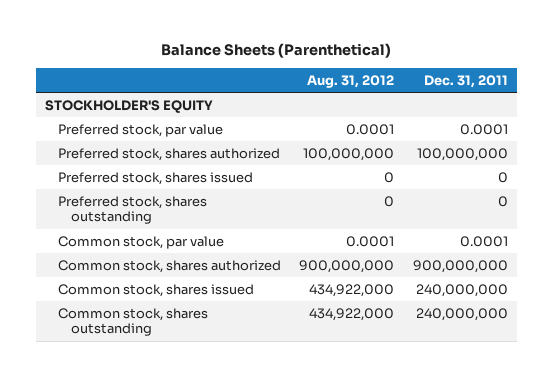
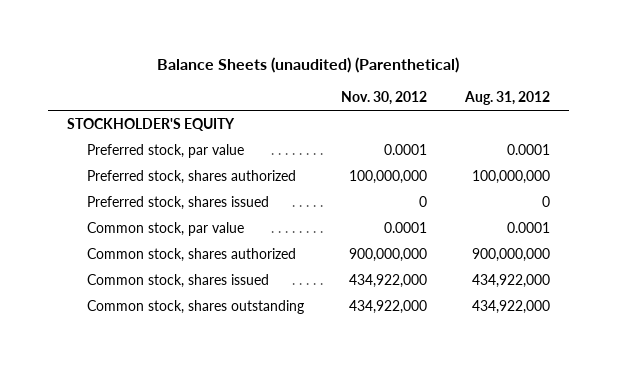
- Balance Sheets (Parenthetical)
+ Balance Sheets (unaudited) (Parenthetical)
- | Aug. 31, 2012 | Dec. 31, 2011
+ | Nov. 30, 2012 | Aug. 31, 2012
- Preferred stock, shares outstanding | 0 | 0

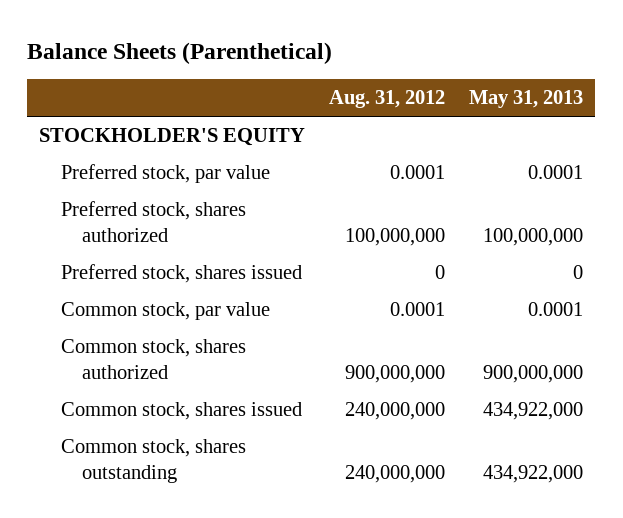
- Balance Sheets (unaudited) (Parenthetical)
+ Balance Sheets (Parenthetical)
- | Nov. 30, 2012 | Aug. 31, 2012
+ | Aug. 31, 2012 | May 31, 2013
- Common stock, shares issued | 434,922,000 | 434,922,000
- Common stock, shares outstanding | 434,922,000 | 434,922,000
+ Common stock, shares issued | 240,000,000 | 434,922,000
+ Common stock, shares outstanding | 240,000,000 | 434,922,000

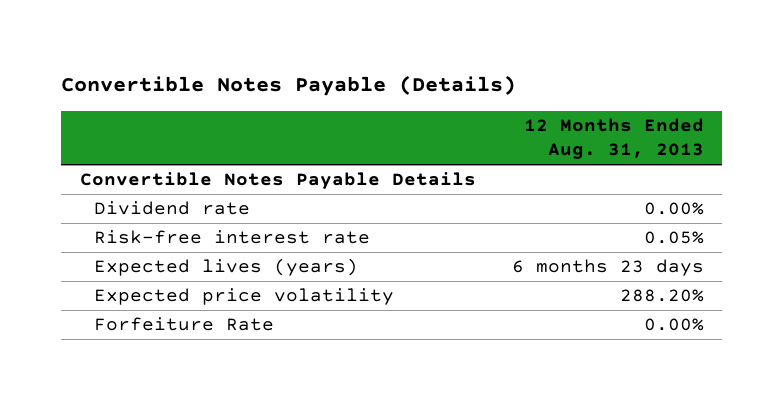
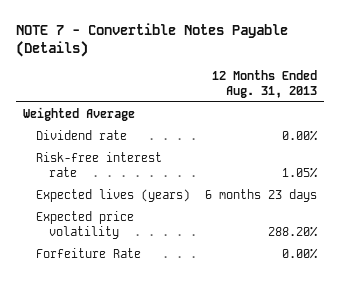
- Convertible Notes Payable (Details)
+ NOTE 7 - Convertible Notes Payable (Details)
- Convertible Notes Payable Details
+ Weighted Average
- Risk-free interest rate | 0.05%
+ Risk-free interest rate | 1.05%

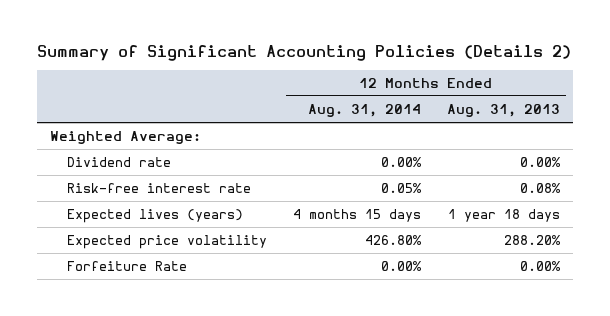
- NOTE 7 - Convertible Notes Payable (Details)
+ Summary of Significant Accounting Policies (Details 2)
- | 12 Months Ended Aug. 31, 2013
+ | 12 Months Ended Aug. 31, 2014 | 12 Months Ended Aug. 31, 2013
- Weighted Average
+ Weighted Average:
- Risk-free interest rate | 1.05%
- Expected lives (years) | 6 months 23 days
+ Risk-free interest rate | 0.05% | 0.08%
+ Expected lives (years) | 4 months 15 days | 1 year 18 days

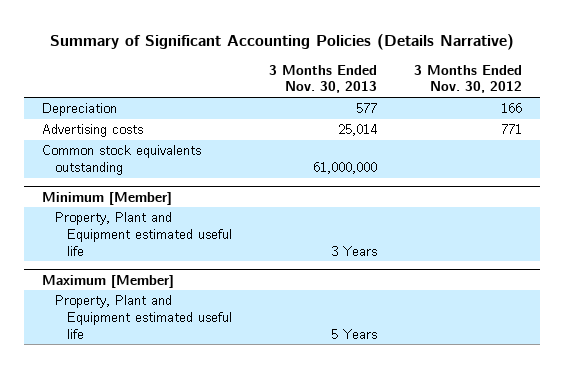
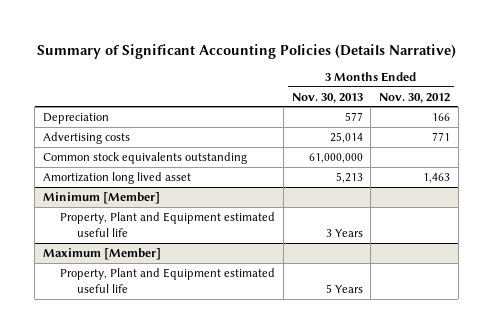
+ Amortization long lived asset | 5,213 | 1,463

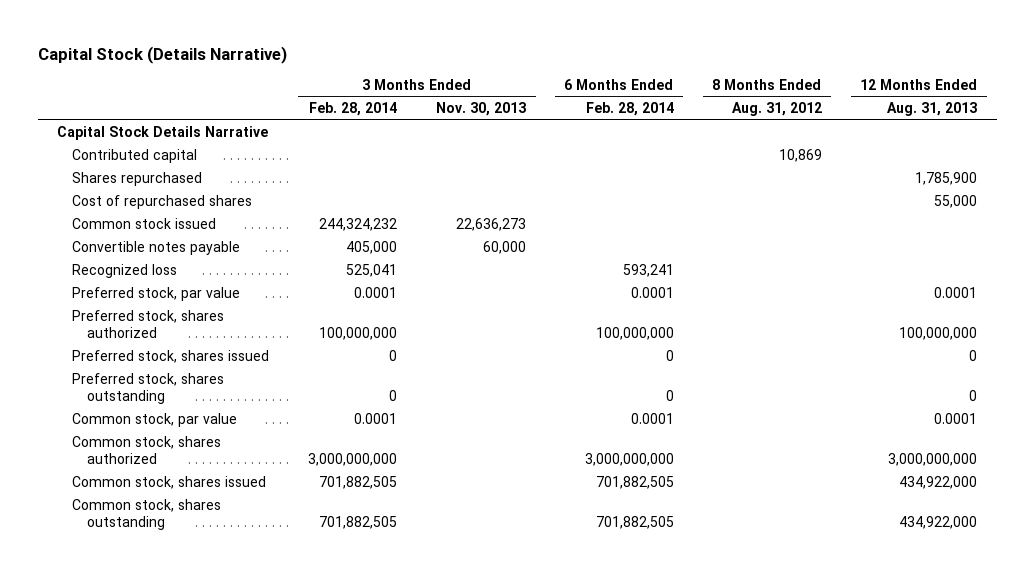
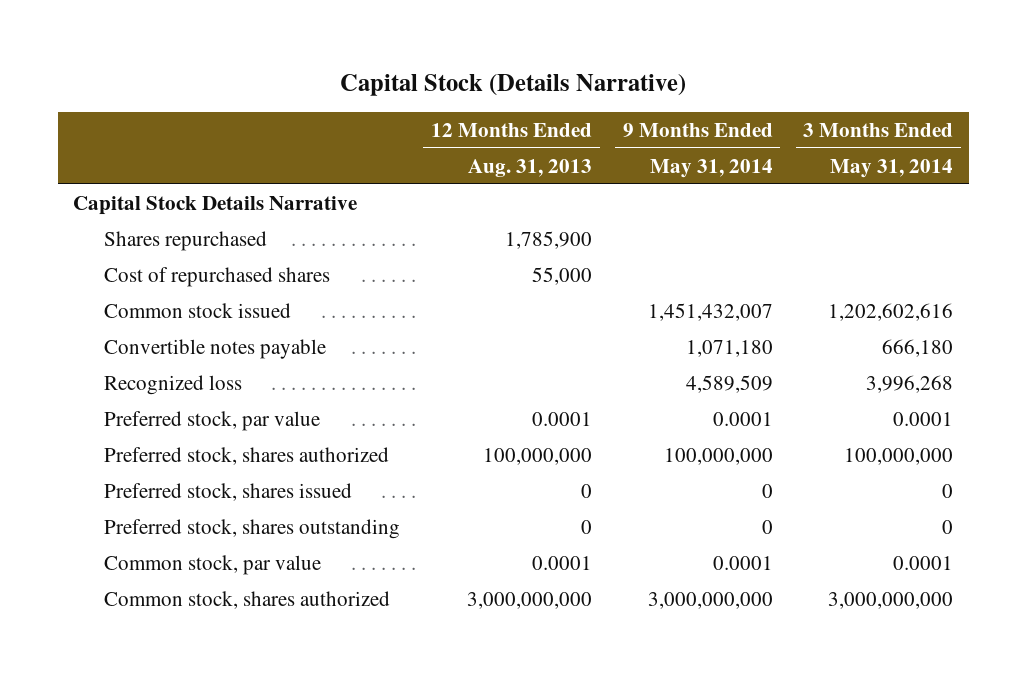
- | 3 Months Ended Feb. 28, 2014 | 3 Months Ended Nov. 30, 2013 | 6 Months Ended Feb. 28, 2014 | 8 Months Ended Aug. 31, 2012 | 12 Months Ended Aug. 31, 2013
+ | 12 Months Ended Aug. 31, 2013 | 9 Months Ended May 31, 2014 | 3 Months Ended May 31, 2014
- Contributed capital | | | | 10,869 |
- Common stock, shares issued | 701,882,505 | | 701,882,505 | | 434,922,000
- Common stock, shares outstanding | 701,882,505 | | 701,882,505 | | 434,922,000

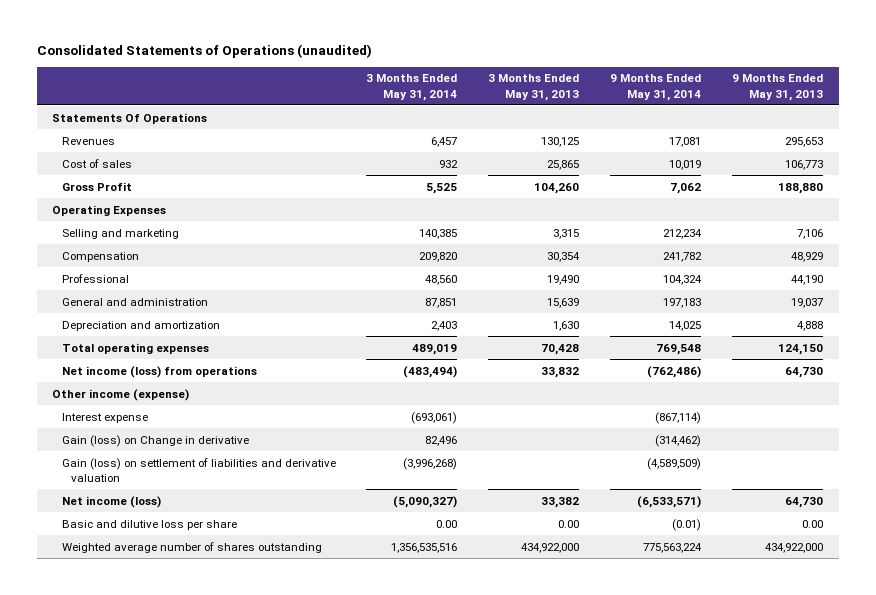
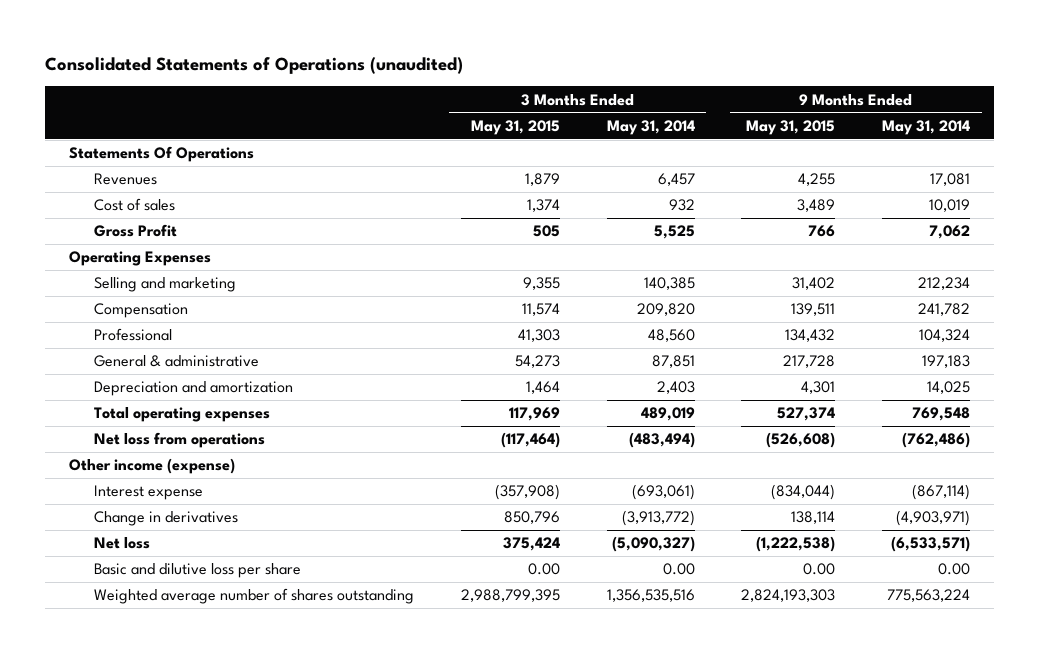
- | 3 Months Ended May 31, 2014 | 3 Months Ended May 31, 2013 | 9 Months Ended May 31, 2014 | 9 Months Ended May 31, 2013
+ | 3 Months Ended May 31, 2015 | 3 Months Ended May 31, 2014 | 9 Months Ended May 31, 2015 | 9 Months Ended May 31, 2014
- General and administration | 87,851 | 15,639 | 197,183 | 19,037
+ General & administrative | 54,273 | 87,851 | 217,728 | 197,183
- Net income (loss) from operations | (483,494) | 33,832 | (762,486) | 64,730
+ Net loss from operations | (117,464) | (483,494) | (526,608) | (762,486)
- Gain (loss) on Change in derivative | 82,496 | | (314,462) |
- Gain (loss) on settlement of liabilities and derivative valuation | (3,996,268) | | (4,589,509) |
- Net income (loss) | (5,090,327) | 33,382 | (6,533,571) | 64,730
- Basic and dilutive loss per share | 0.00 | 0.00 | (0.01) | 0.00
+ Change in derivatives | 850,796 | (3,913,772) | 138,114 | (4,903,971)
+ Net loss | 375,424 | (5,090,327) | (1,222,538) | (6,533,571)
+ Basic and dilutive loss per share | 0.00 | 0.00 | 0.00 | 0.00

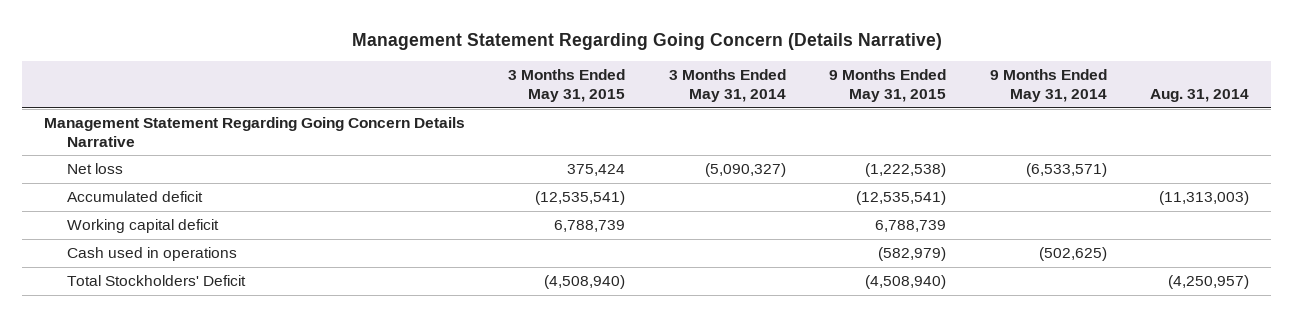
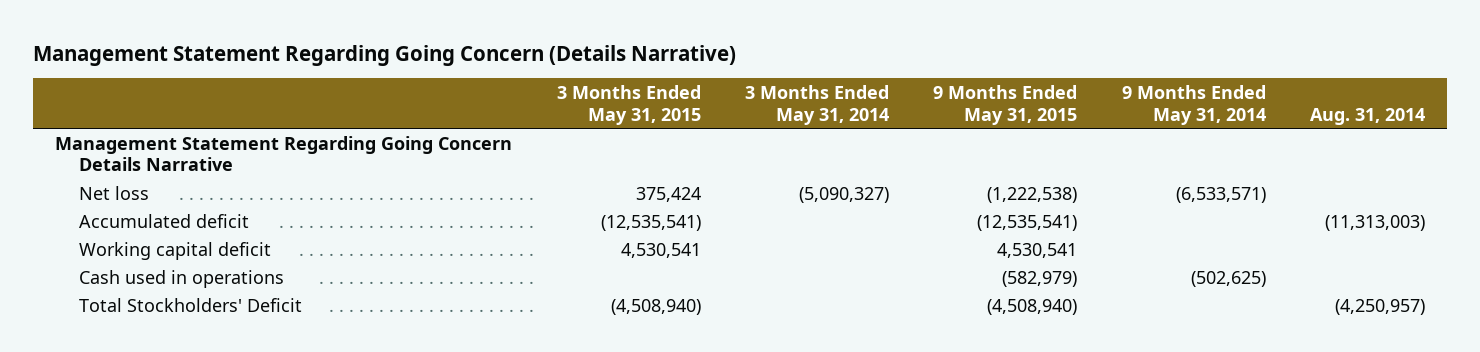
- Working capital deficit | 6,788,739 | | 6,788,739 | |
+ Working capital deficit | 4,530,541 | | 4,530,541 | |

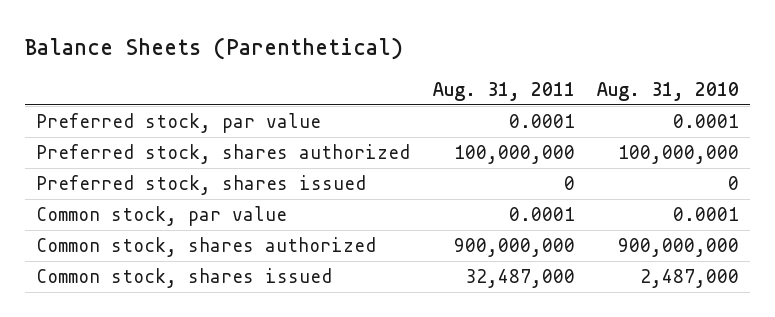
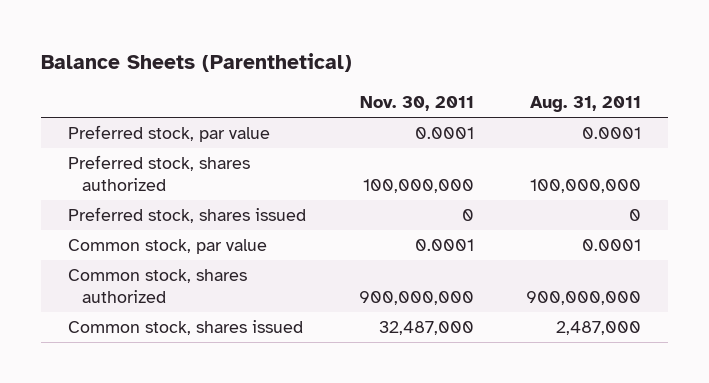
- | Aug. 31, 2011 | Aug. 31, 2010
+ | Nov. 30, 2011 | Aug. 31, 2011
- Common stock, shares issued | 32,487,000 | 2,487,000
+ Common stock, shares issued | 32,487,000 | 2,487,000

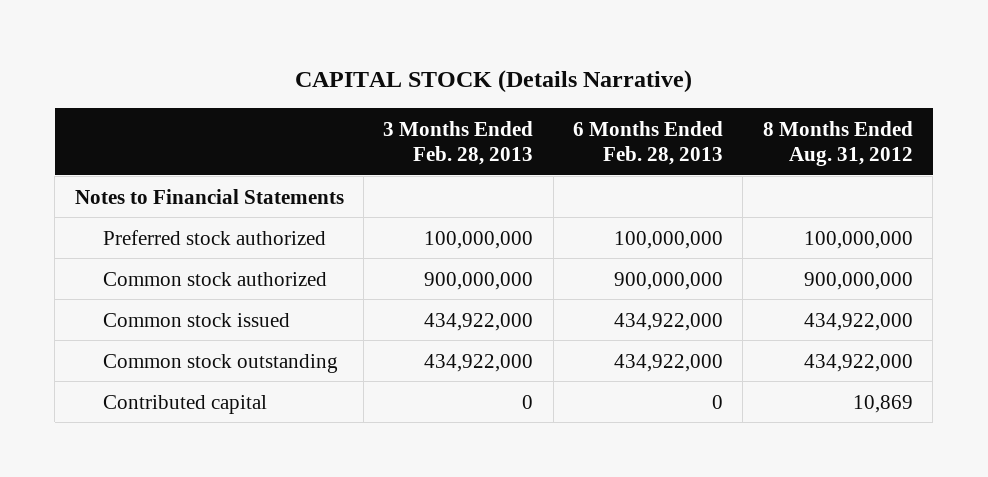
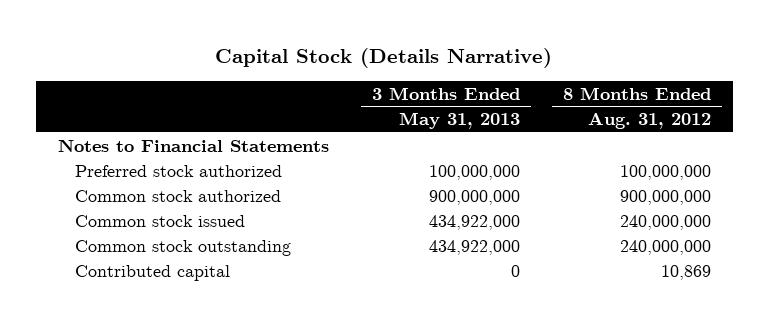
- CAPITAL STOCK (Details Narrative)
+ Capital Stock (Details Narrative)
- | 3 Months Ended Feb. 28, 2013 | 6 Months Ended Feb. 28, 2013 | 8 Months Ended Aug. 31, 2012
+ | 3 Months Ended May 31, 2013 | 8 Months Ended Aug. 31, 2012
- Common stock issued | 434,922,000 | 434,922,000 | 434,922,000
- Common stock outstanding | 434,922,000 | 434,922,000 | 434,922,000
+ Common stock issued | 434,922,000 | 240,000,000
+ Common stock outstanding | 434,922,000 | 240,000,000

